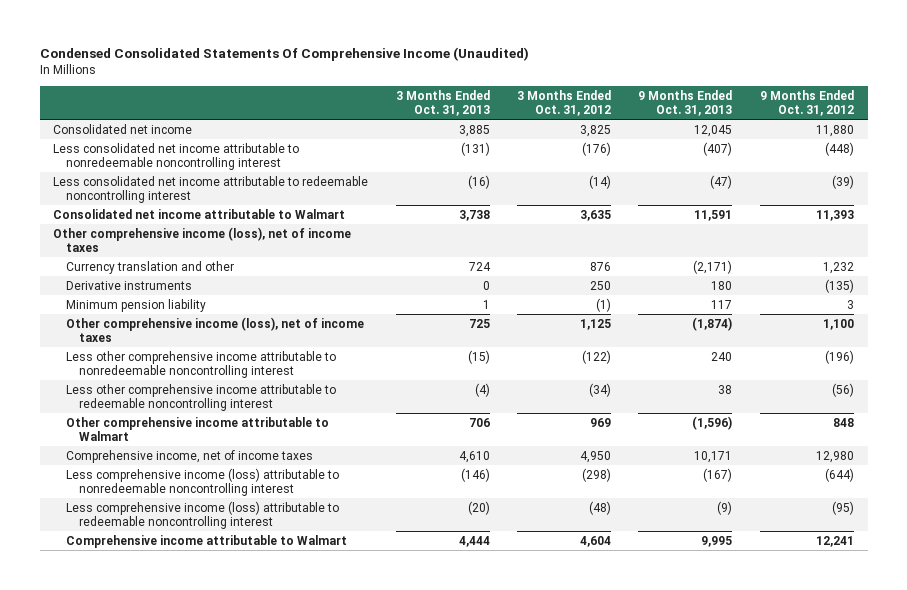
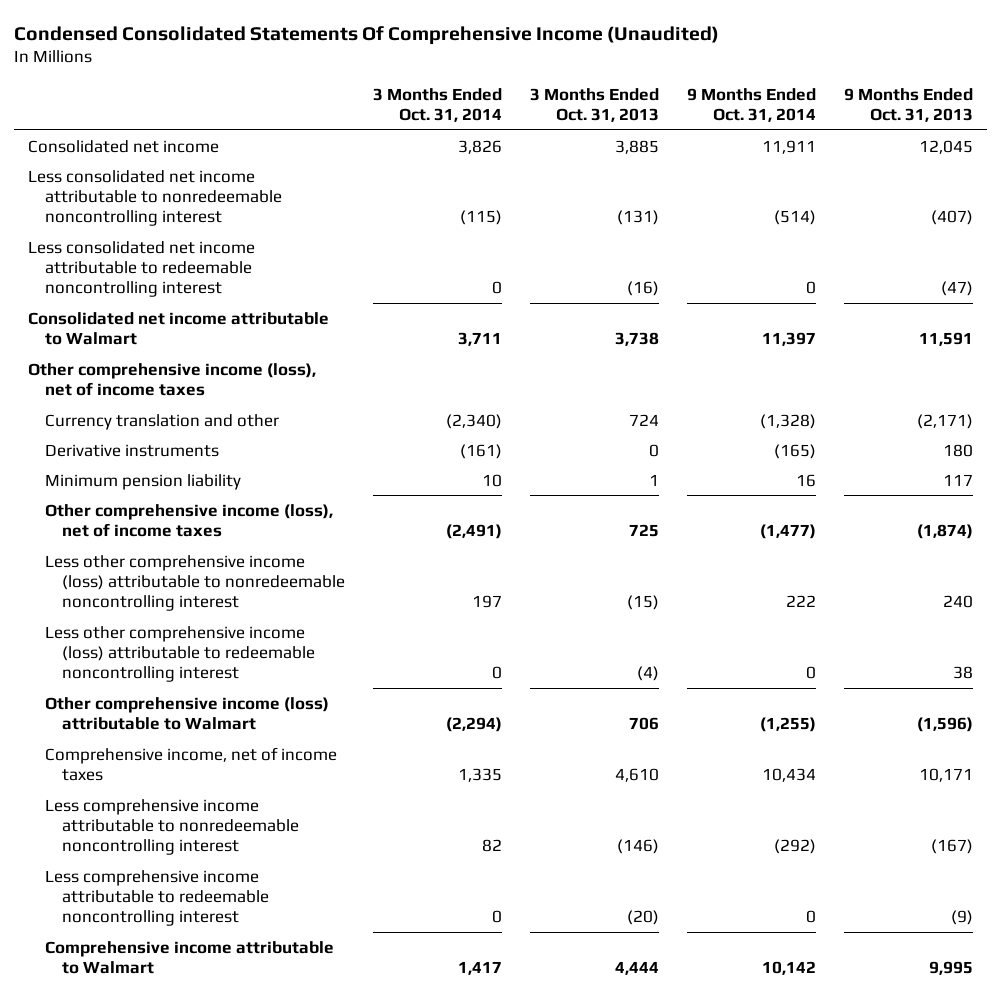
- | 3 Months Ended Oct. 31, 2013 | 3 Months Ended Oct. 31, 2012 | 9 Months Ended Oct. 31, 2013 | 9 Months Ended Oct. 31, 2012
+ | 3 Months Ended Oct. 31, 2014 | 3 Months Ended Oct. 31, 2013 | 9 Months Ended Oct. 31, 2014 | 9 Months Ended Oct. 31, 2013
- Less other comprehensive income attributable to nonredeemable noncontrolling interest | (15) | (122) | 240 | (196)
- Less other comprehensive income attributable to redeemable noncontrolling interest | (4) | (34) | 38 | (56)
- Other comprehensive income attributable to Walmart | 706 | 969 | (1,596) | 848
+ Less other comprehensive income (loss) attributable to nonredeemable noncontrolling interest | 197 | (15) | 222 | 240
+ Less other comprehensive income (loss) attributable to redeemable noncontrolling interest | 0 | (4) | 0 | 38
+ Other comprehensive income (loss) attributable to Walmart | (2,294) | 706 | (1,255) | (1,596)
- Less comprehensive income (loss) attributable to nonredeemable noncontrolling interest | (146) | (298) | (167) | (644)
- Less comprehensive income (loss) attributable to redeemable noncontrolling interest | (20) | (48) | (9) | (95)
+ Less comprehensive income attributable to nonredeemable noncontrolling interest | 82 | (146) | (292) | (167)
+ Less comprehensive income attributable to redeemable noncontrolling interest | 0 | (20) | 0 | (9)

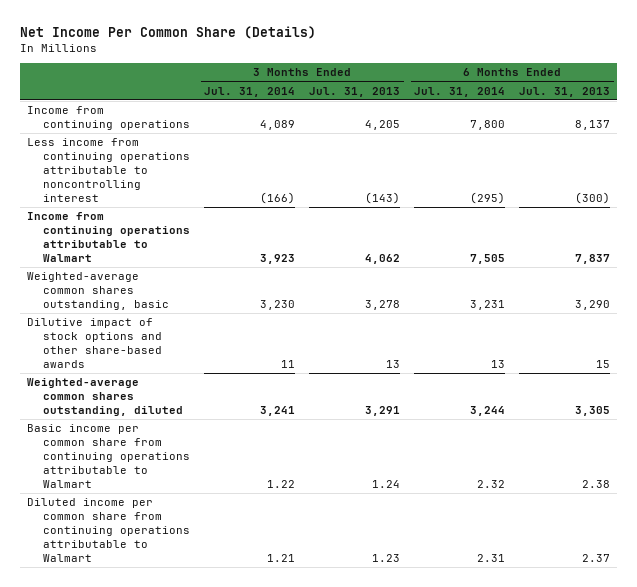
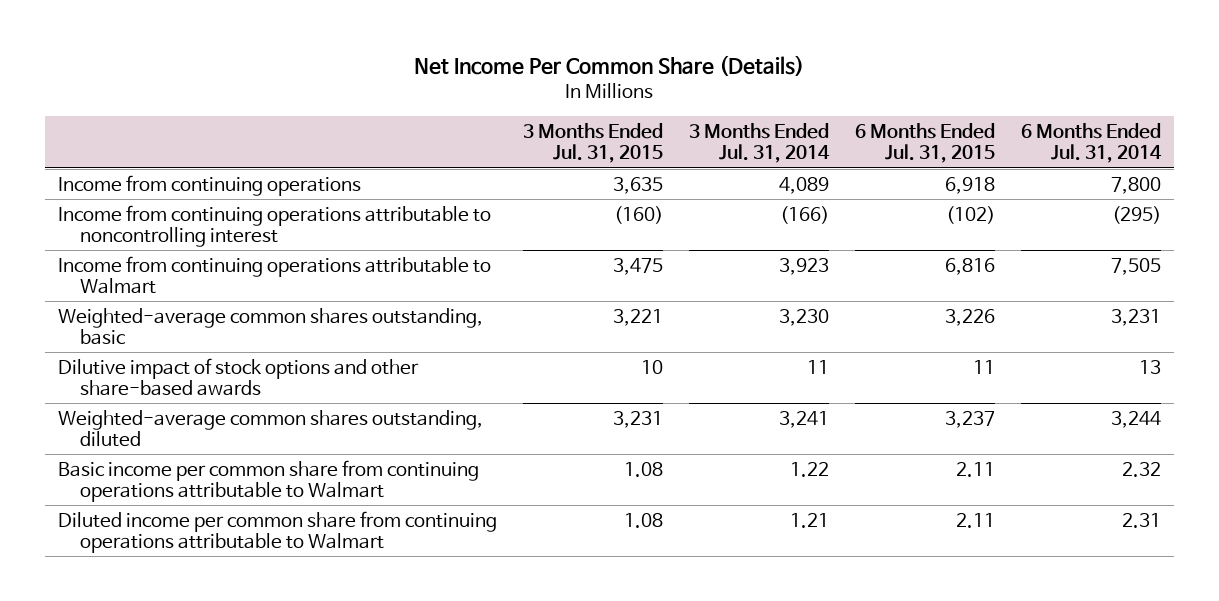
- | 3 Months Ended Jul. 31, 2014 | 3 Months Ended Jul. 31, 2013 | 6 Months Ended Jul. 31, 2014 | 6 Months Ended Jul. 31, 2013
+ | 3 Months Ended Jul. 31, 2015 | 3 Months Ended Jul. 31, 2014 | 6 Months Ended Jul. 31, 2015 | 6 Months Ended Jul. 31, 2014
- Less income from continuing operations attributable to noncontrolling interest | (166) | (143) | (295) | (300)
+ Income from continuing operations attributable to noncontrolling interest | (160) | (166) | (102) | (295)

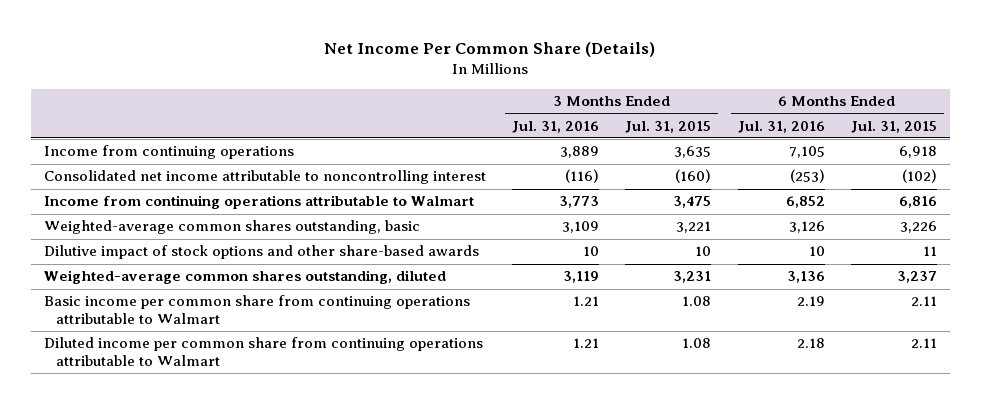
- | 3 Months Ended Jul. 31, 2015 | 3 Months Ended Jul. 31, 2014 | 6 Months Ended Jul. 31, 2015 | 6 Months Ended Jul. 31, 2014
+ | 3 Months Ended Jul. 31, 2016 | 3 Months Ended Jul. 31, 2015 | 6 Months Ended Jul. 31, 2016 | 6 Months Ended Jul. 31, 2015
- Income from continuing operations attributable to noncontrolling interest | (160) | (166) | (102) | (295)
+ Consolidated net income attributable to noncontrolling interest | (116) | (160) | (253) | (102)

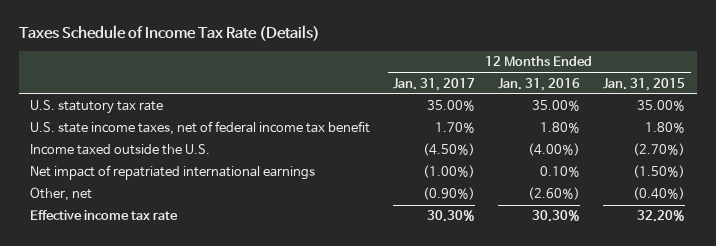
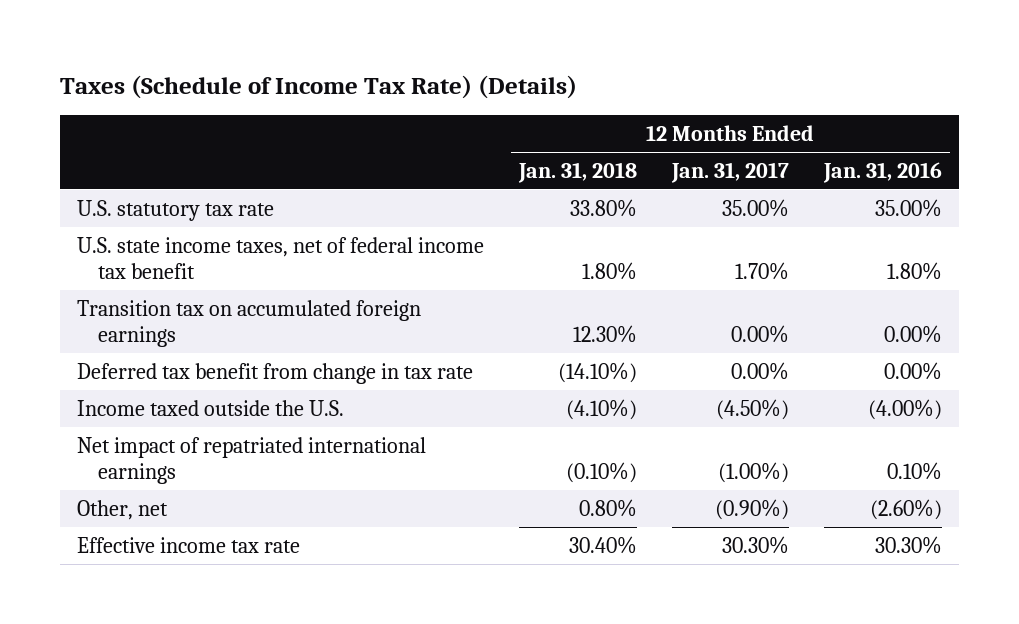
- Taxes Schedule of Income Tax Rate (Details)
+ Taxes (Schedule of Income Tax Rate) (Details)
- | 12 Months Ended Jan. 31, 2017 | 12 Months Ended Jan. 31, 2016 | 12 Months Ended Jan. 31, 2015
+ | 12 Months Ended Jan. 31, 2018 | 12 Months Ended Jan. 31, 2017 | 12 Months Ended Jan. 31, 2016
+ Transition tax on accumulated foreign earnings | 12.30% | 0.00% | 0.00%
+ Deferred tax benefit from change in tax rate | (14.10%) | 0.00% | 0.00%

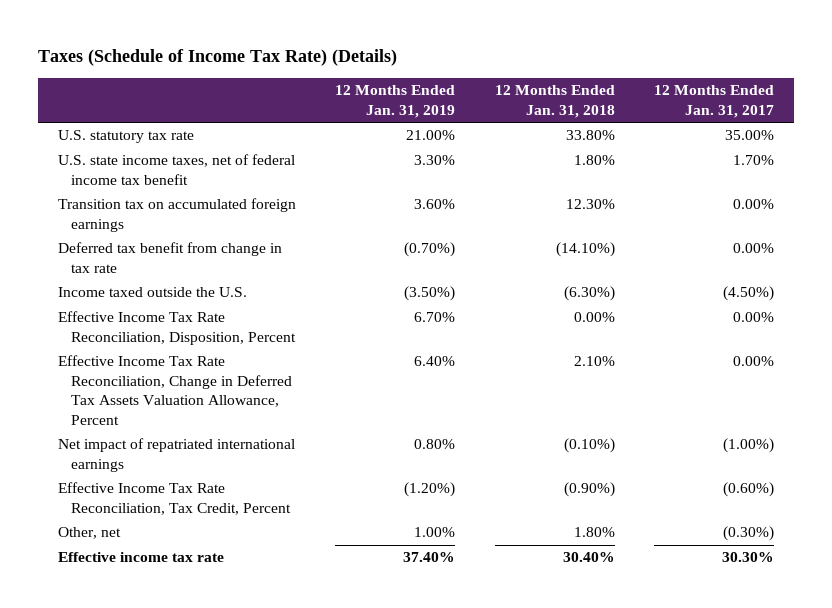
- | 12 Months Ended Jan. 31, 2018 | 12 Months Ended Jan. 31, 2017 | 12 Months Ended Jan. 31, 2016
+ | 12 Months Ended Jan. 31, 2019 | 12 Months Ended Jan. 31, 2018 | 12 Months Ended Jan. 31, 2017
- Income taxed outside the U.S. | (4.10%) | (4.50%) | (4.00%)
+ Income taxed outside the U.S. | (3.50%) | (6.30%) | (4.50%)
+ Effective Income Tax Rate Reconciliation, Disposition, Percent | 6.70% | 0.00% | 0.00%
+ Effective Income Tax Rate Reconciliation, Change in Deferred Tax Assets Valuation Allowance, Percent | 6.40% | 2.10% | 0.00%
- Other, net | 0.80% | (0.90%) | (2.60%)
+ Effective Income Tax Rate Reconciliation, Tax Credit, Percent | (1.20%) | (0.90%) | (0.60%)
+ Other, net | 1.00% | 1.80% | (0.30%)

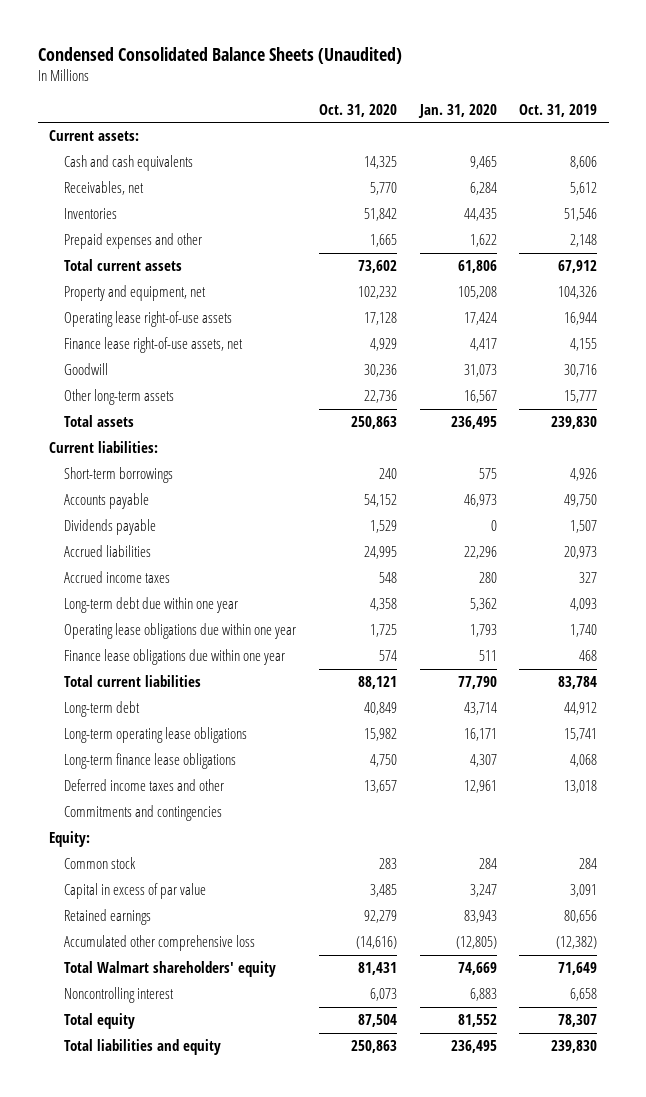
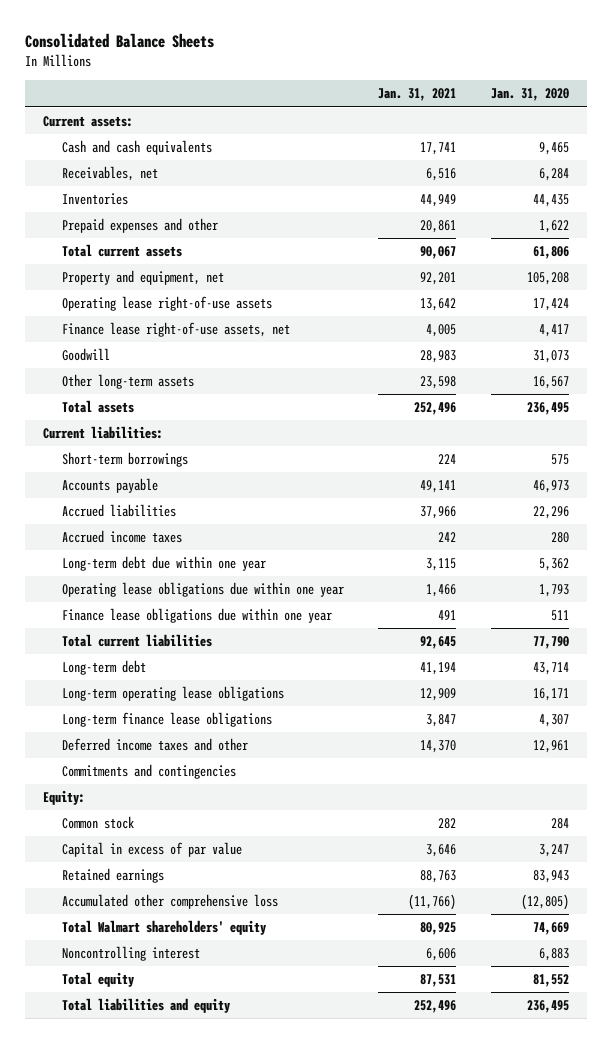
- Condensed Consolidated Balance Sheets (Unaudited)
+ Consolidated Balance Sheets
- | Oct. 31, 2020 | Jan. 31, 2020 | Oct. 31, 2019
+ | Jan. 31, 2021 | Jan. 31, 2020
- Dividends payable | 1,529 | 0 | 1,507

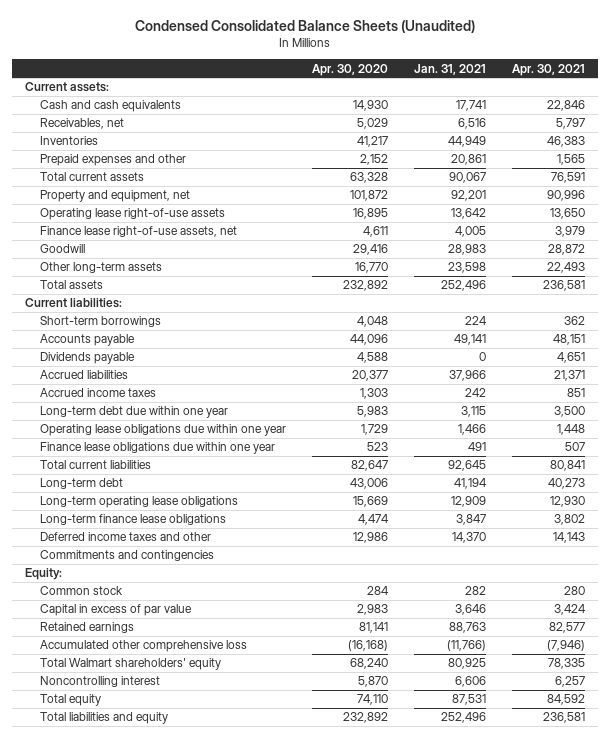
- Consolidated Balance Sheets
+ Condensed Consolidated Balance Sheets (Unaudited)
- | Jan. 31, 2021 | Jan. 31, 2020
+ | Apr. 30, 2020 | Jan. 31, 2021 | Apr. 30, 2021
+ Dividends payable | 4,588 | 0 | 4,651

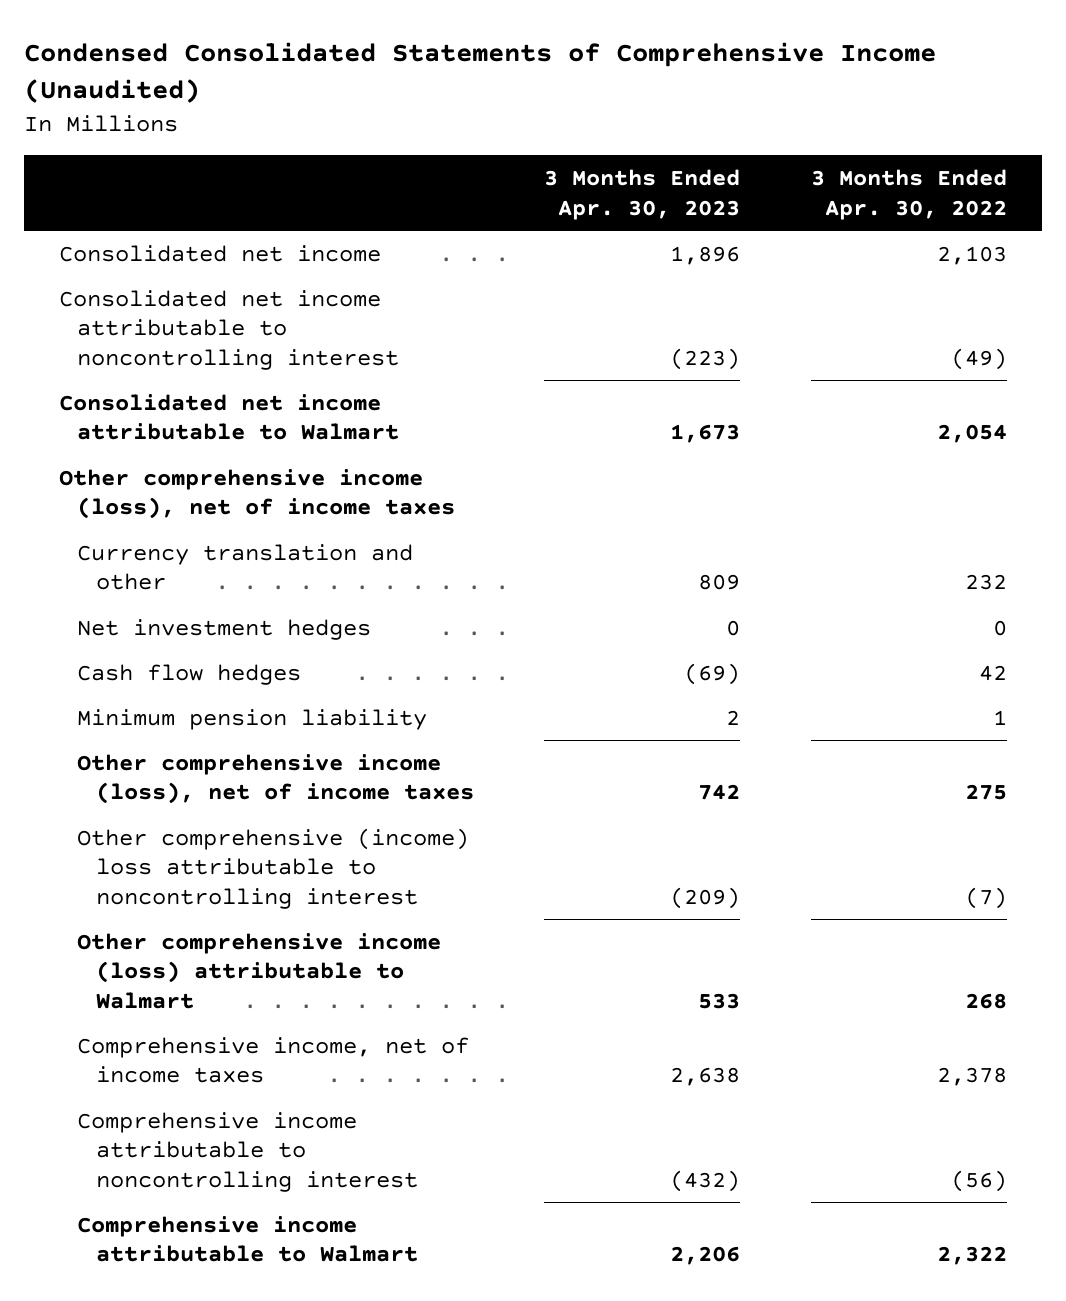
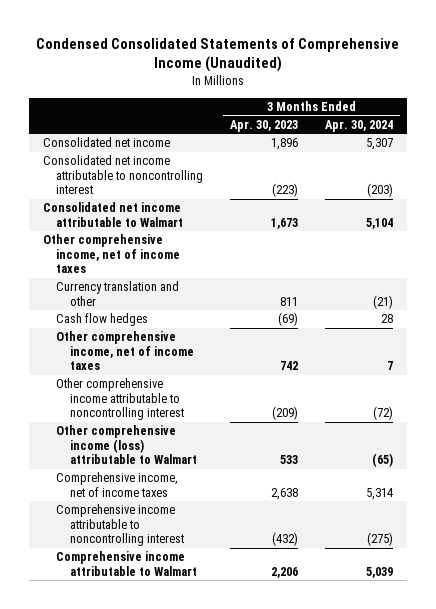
- | 3 Months Ended Apr. 30, 2023 | 3 Months Ended Apr. 30, 2022
+ | 3 Months Ended Apr. 30, 2023 | 3 Months Ended Apr. 30, 2024
- Other comprehensive income (loss), net of income taxes
- Currency translation and other | 809 | 232
- Net investment hedges | 0 | 0
+ Other comprehensive income, net of income taxes
+ Currency translation and other | 811 | (21)
- Minimum pension liability | 2 | 1
- Other comprehensive income (loss), net of income taxes | 742 | 275
- Other comprehensive (income) loss attributable to noncontrolling interest | (209) | (7)
+ Other comprehensive income, net of income taxes | 742 | 7
+ Other comprehensive income attributable to noncontrolling interest | (209) | (72)

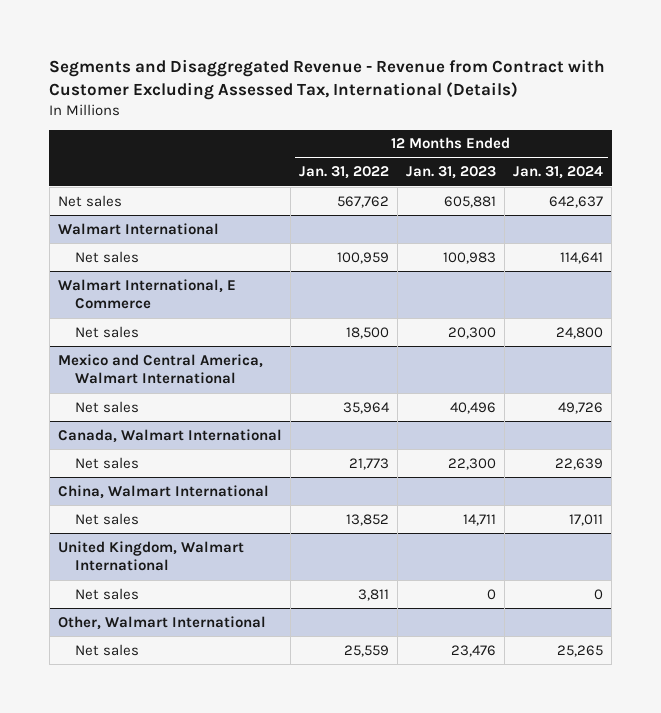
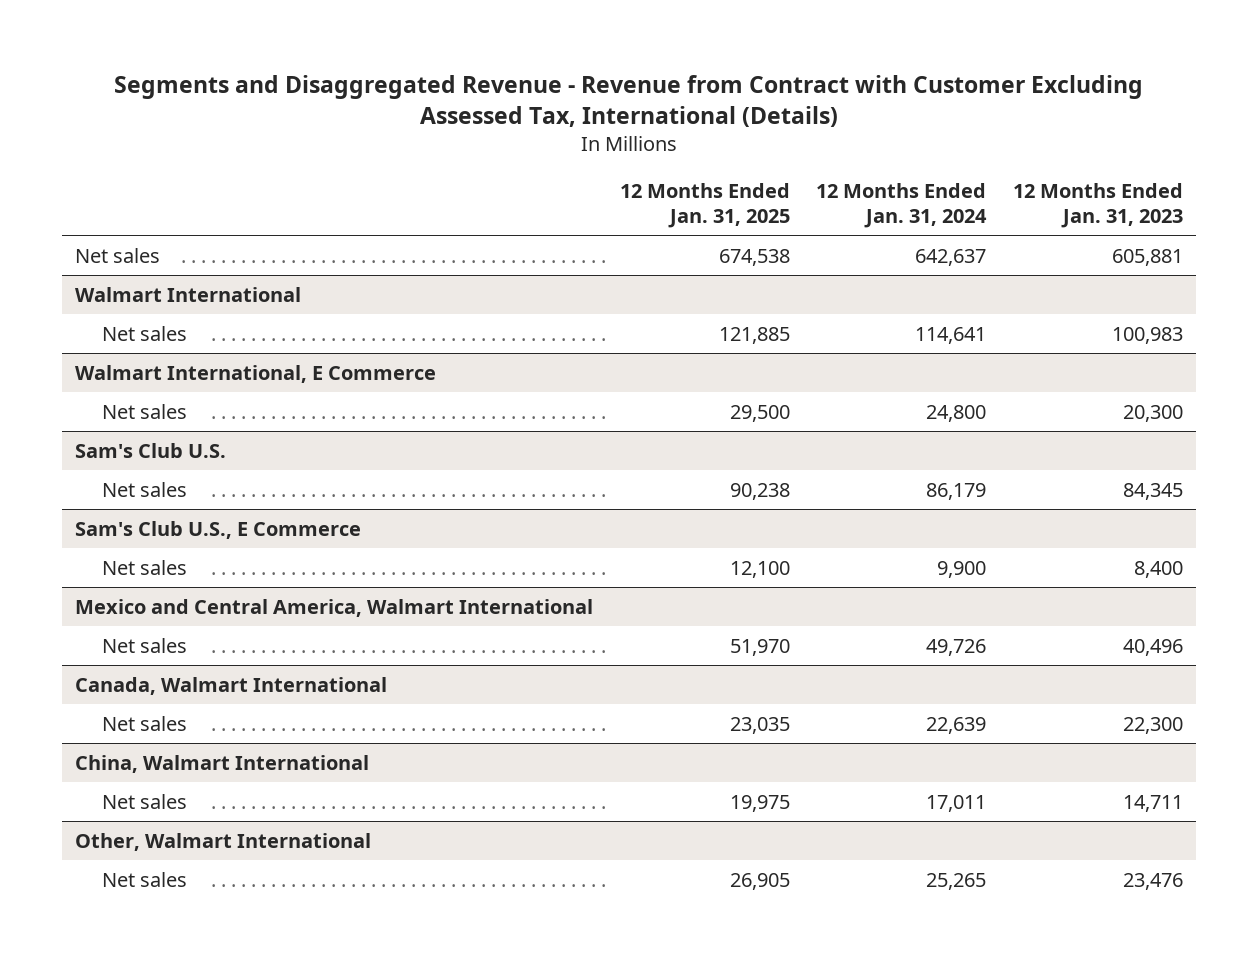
- | 12 Months Ended Jan. 31, 2022 | 12 Months Ended Jan. 31, 2023 | 12 Months Ended Jan. 31, 2024
+ | 12 Months Ended Jan. 31, 2025 | 12 Months Ended Jan. 31, 2024 | 12 Months Ended Jan. 31, 2023
+ Sam's Club U.S.
+ Net sales | 90,238 | 86,179 | 84,345
+ Sam's Club U.S., E Commerce
+ Net sales | 12,100 | 9,900 | 8,400
- United Kingdom, Walmart International
- Net sales | 3,811 | 0 | 0

